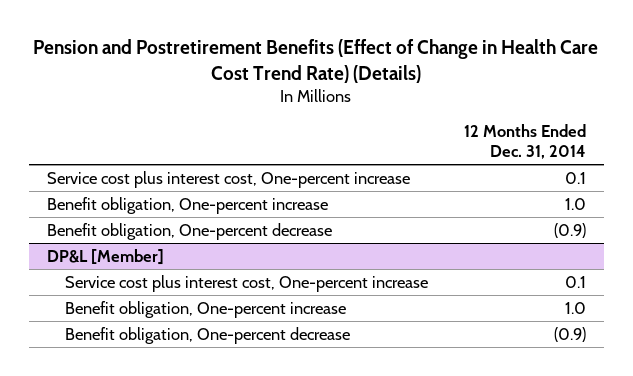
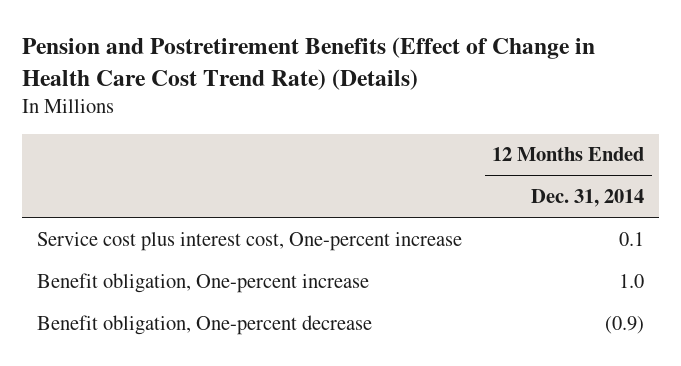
- DP&L [Member]
- Service cost plus interest cost, One-percent increase | 0.1
- Benefit obligation, One-percent increase | 1.0
- Benefit obligation, One-percent decrease | (0.9)

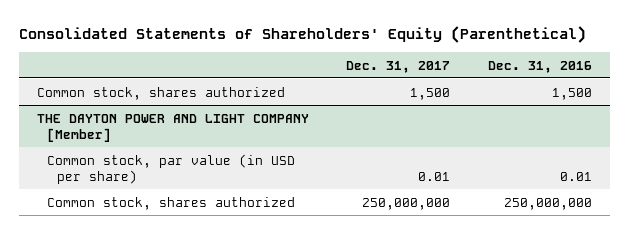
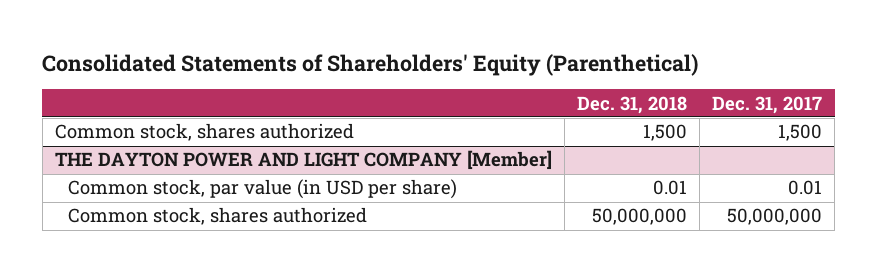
- | Dec. 31, 2017 | Dec. 31, 2016
+ | Dec. 31, 2018 | Dec. 31, 2017
@ THE DAYTON POWER AND LIGHT COMPANY [Member]
- Common stock, shares authorized | 250,000,000 | 250,000,000
+ Common stock, shares authorized | 50,000,000 | 50,000,000

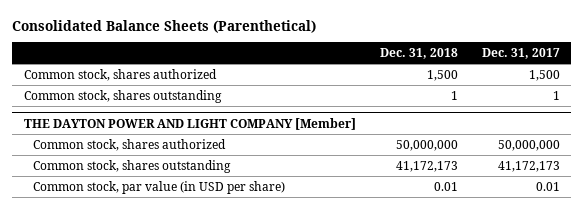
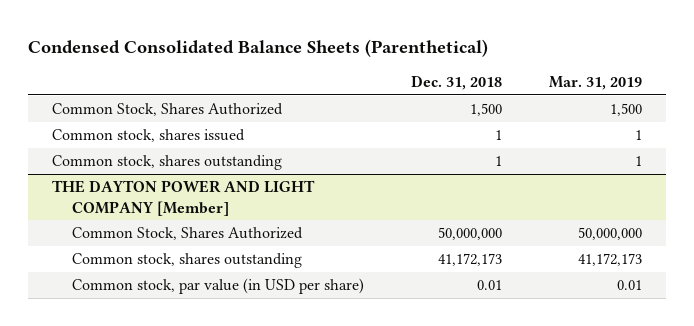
- Consolidated Balance Sheets (Parenthetical)
+ Condensed Consolidated Balance Sheets (Parenthetical)
- | Dec. 31, 2018 | Dec. 31, 2017
+ | Dec. 31, 2018 | Mar. 31, 2019
- Common stock, shares authorized | 1,500 | 1,500
+ Common Stock, Shares Authorized | 1,500 | 1,500
+ Common stock, shares issued | 1 | 1
@ THE DAYTON POWER AND LIGHT COMPANY [Member]
- Common stock, shares authorized | 50,000,000 | 50,000,000
+ Common Stock, Shares Authorized | 50,000,000 | 50,000,000

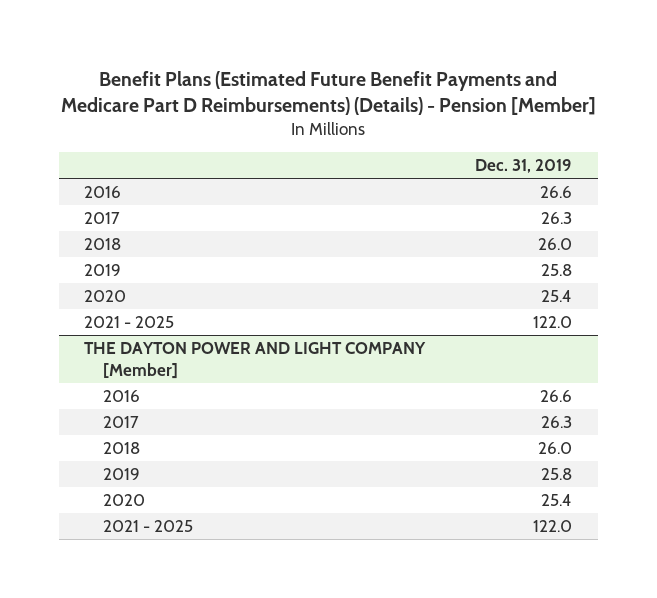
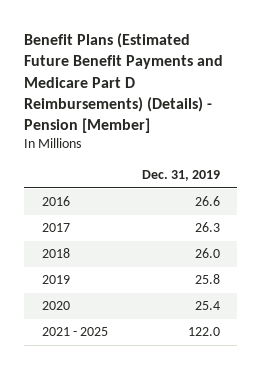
- THE DAYTON POWER AND LIGHT COMPANY [Member]
- 2016 | 26.6
- 2017 | 26.3
- 2018 | 26.0
- 2019 | 25.8
- 2020 | 25.4
- 2021 - 2025 | 122.0

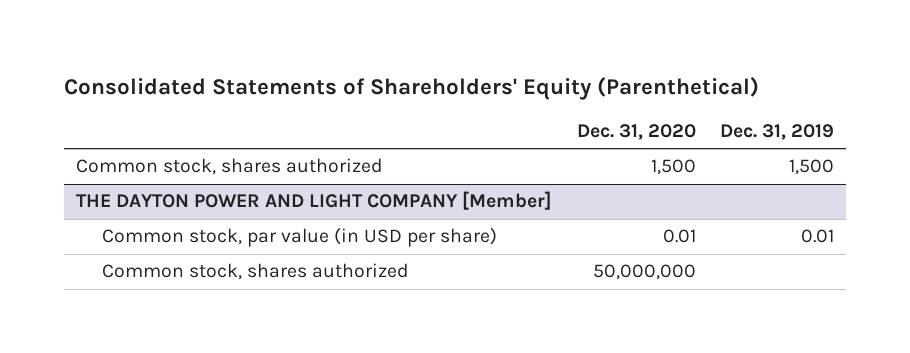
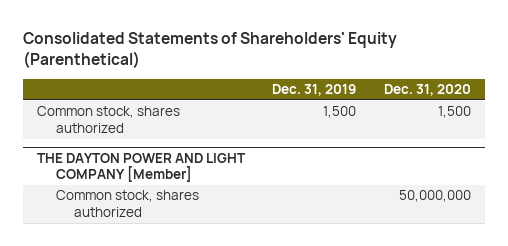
- | Dec. 31, 2020 | Dec. 31, 2019
+ | Dec. 31, 2019 | Dec. 31, 2020
@ THE DAYTON POWER AND LIGHT COMPANY [Member]
- Common stock, par value (in USD per share) | 0.01 | 0.01

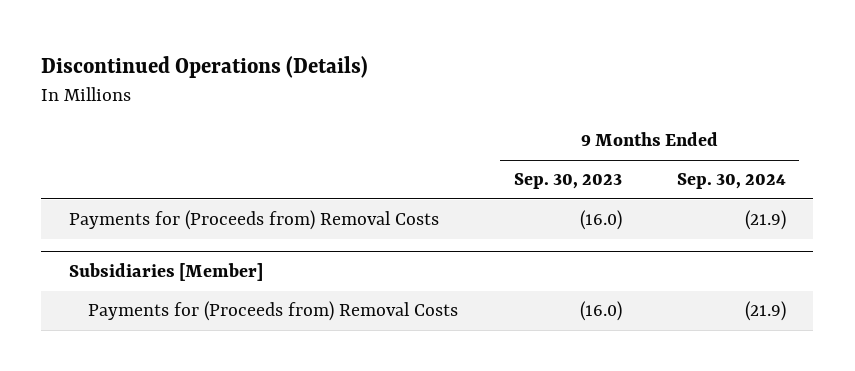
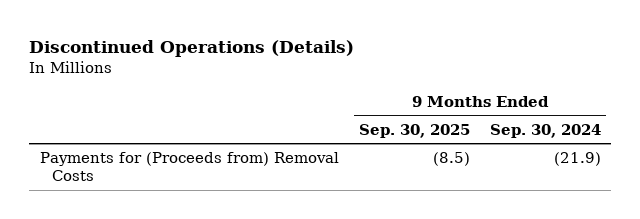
- | 9 Months Ended Sep. 30, 2023 | 9 Months Ended Sep. 30, 2024
+ | 9 Months Ended Sep. 30, 2025 | 9 Months Ended Sep. 30, 2024
- Subsidiaries [Member]
- Payments for (Proceeds from) Removal Costs | (16.0) | (21.9)

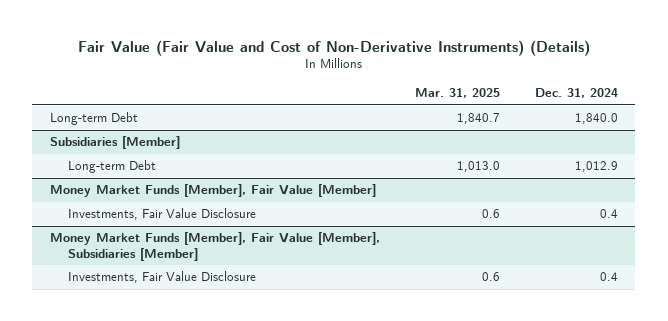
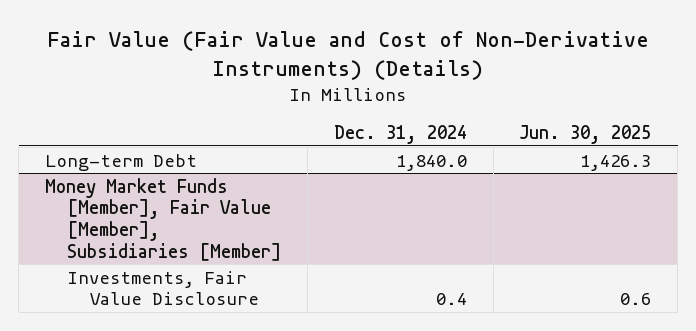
- | Mar. 31, 2025 | Dec. 31, 2024
+ | Dec. 31, 2024 | Jun. 30, 2025
- Subsidiaries [Member]
- Long-term Debt | 1,013.0 | 1,012.9
- Money Market Funds [Member], Fair Value [Member]
- Investments, Fair Value Disclosure | 0.6 | 0.4

